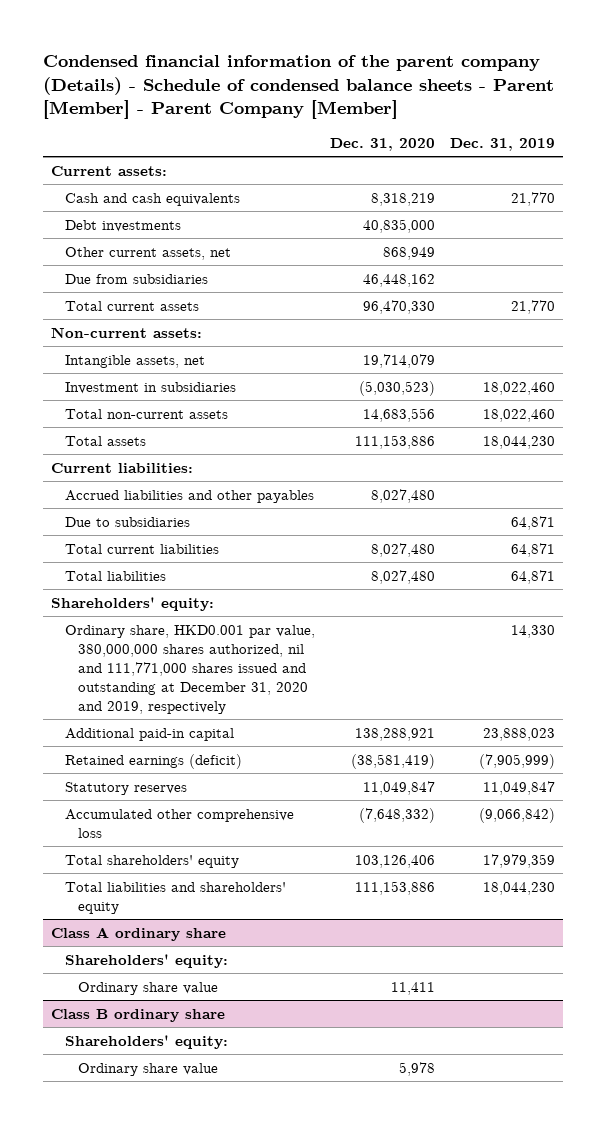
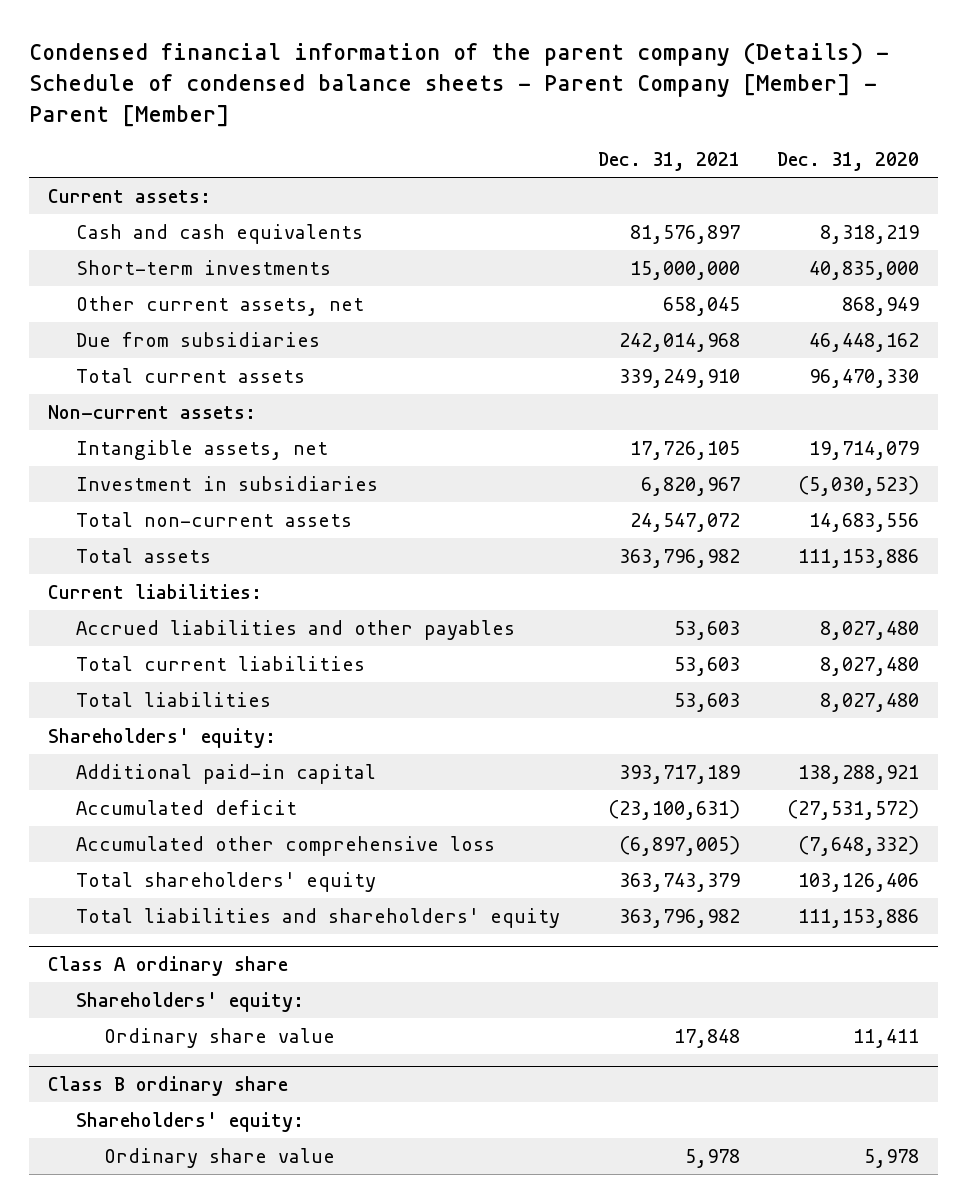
- Condensed financial information of the parent company (Details) - Schedule of condensed balance sheets - Parent [Member] - Parent Company [Member]
+ Condensed financial information of the parent company (Details) - Schedule of condensed balance sheets - Parent Company [Member] - Parent [Member]
- | Dec. 31, 2020 | Dec. 31, 2019
+ | Dec. 31, 2021 | Dec. 31, 2020
- Debt investments | 40,835,000 |
+ Short-term investments | 15,000,000 | 40,835,000
- Due to subsidiaries | | 64,871
- Ordinary share, HKD0.001 par value, 380,000,000 shares authorized, nil and 111,771,000 shares issued and outstanding at December 31, 2020 and 2019, respectively | | 14,330
- Retained earnings (deficit) | (38,581,419) | (7,905,999)
- Statutory reserves | 11,049,847 | 11,049,847
+ Accumulated deficit | (23,100,631) | (27,531,572)

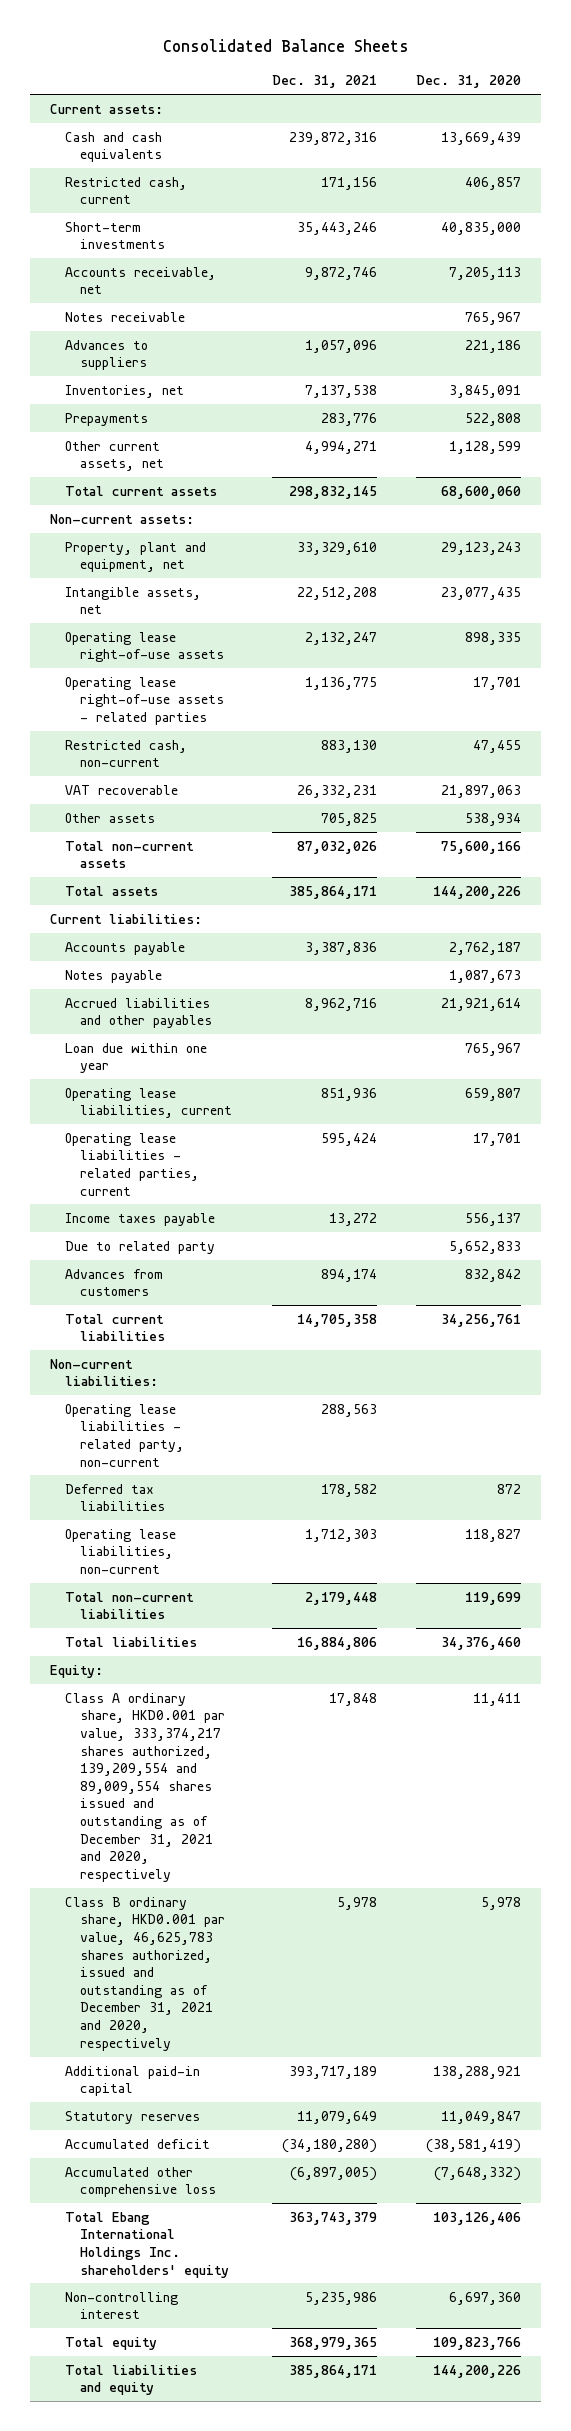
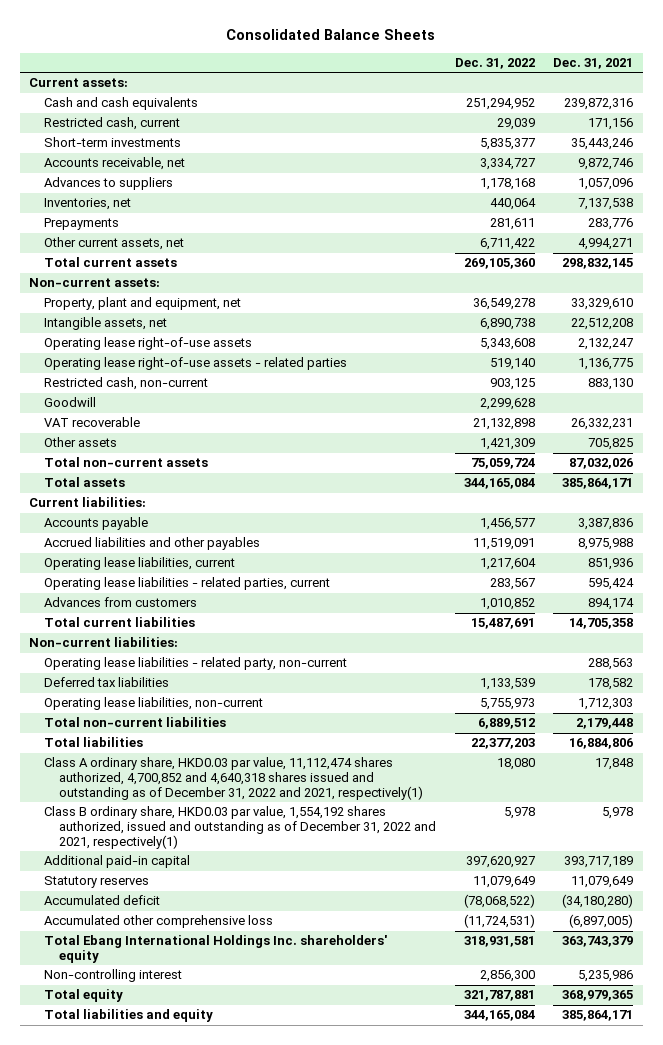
- | Dec. 31, 2021 | Dec. 31, 2020
+ | Dec. 31, 2022 | Dec. 31, 2021
- Notes receivable | | 765,967
+ Goodwill | 2,299,628 |
- Notes payable | | 1,087,673
- Accrued liabilities and other payables | 8,962,716 | 21,921,614
- Loan due within one year | | 765,967
+ Accrued liabilities and other payables | 11,519,091 | 8,975,988
- Income taxes payable | 13,272 | 556,137
- Due to related party | | 5,652,833
- Equity:
- Class A ordinary share, HKD0.001 par value, 333,374,217 shares authorized, 139,209,554 and 89,009,554 shares issued and outstanding as of December 31, 2021 and 2020, respectively | 17,848 | 11,411
- Class B ordinary share, HKD0.001 par value, 46,625,783 shares authorized, issued and outstanding as of December 31, 2021 and 2020, respectively | 5,978 | 5,978
+ Class A ordinary share, HKD0.03 par value, 11,112,474 shares authorized, 4,700,852 and 4,640,318 shares issued and outstanding as of December 31, 2022 and 2021, respectively(1) | 18,080 | 17,848
+ Class B ordinary share, HKD0.03 par value, 1,554,192 shares authorized, issued and outstanding as of December 31, 2022 and 2021, respectively(1) | 5,978 | 5,978

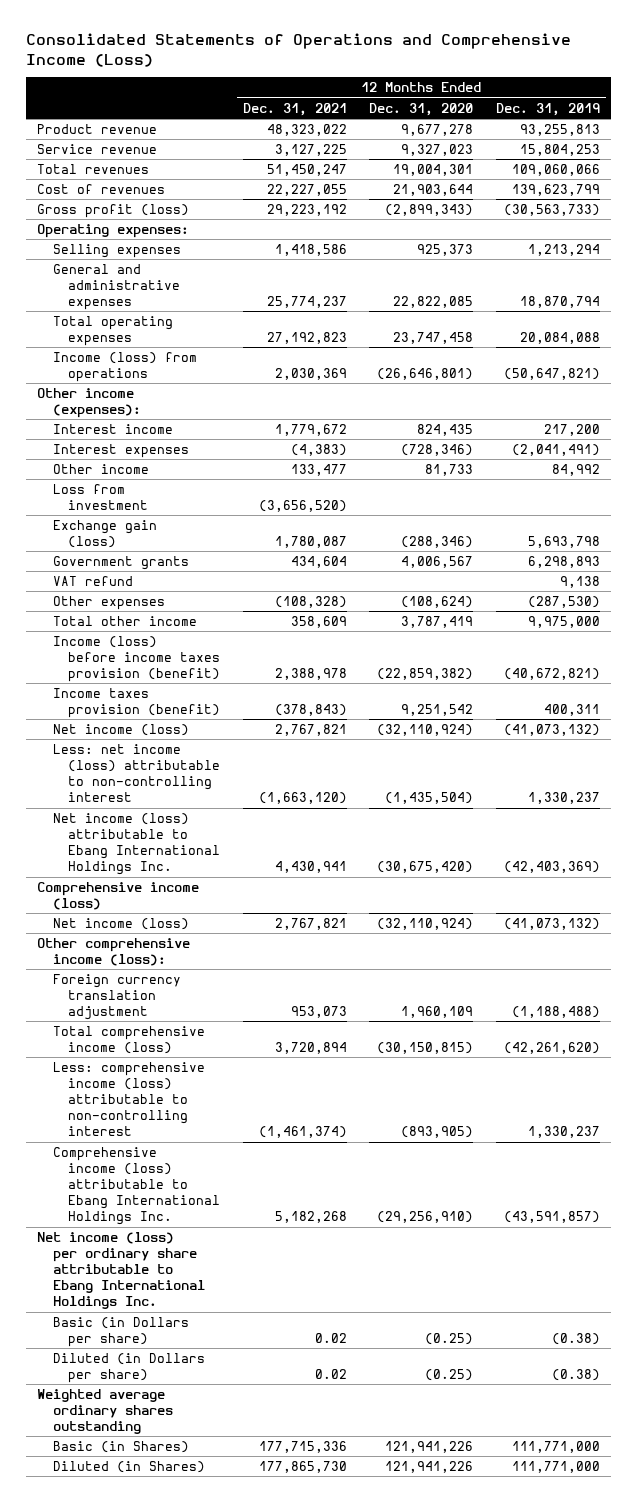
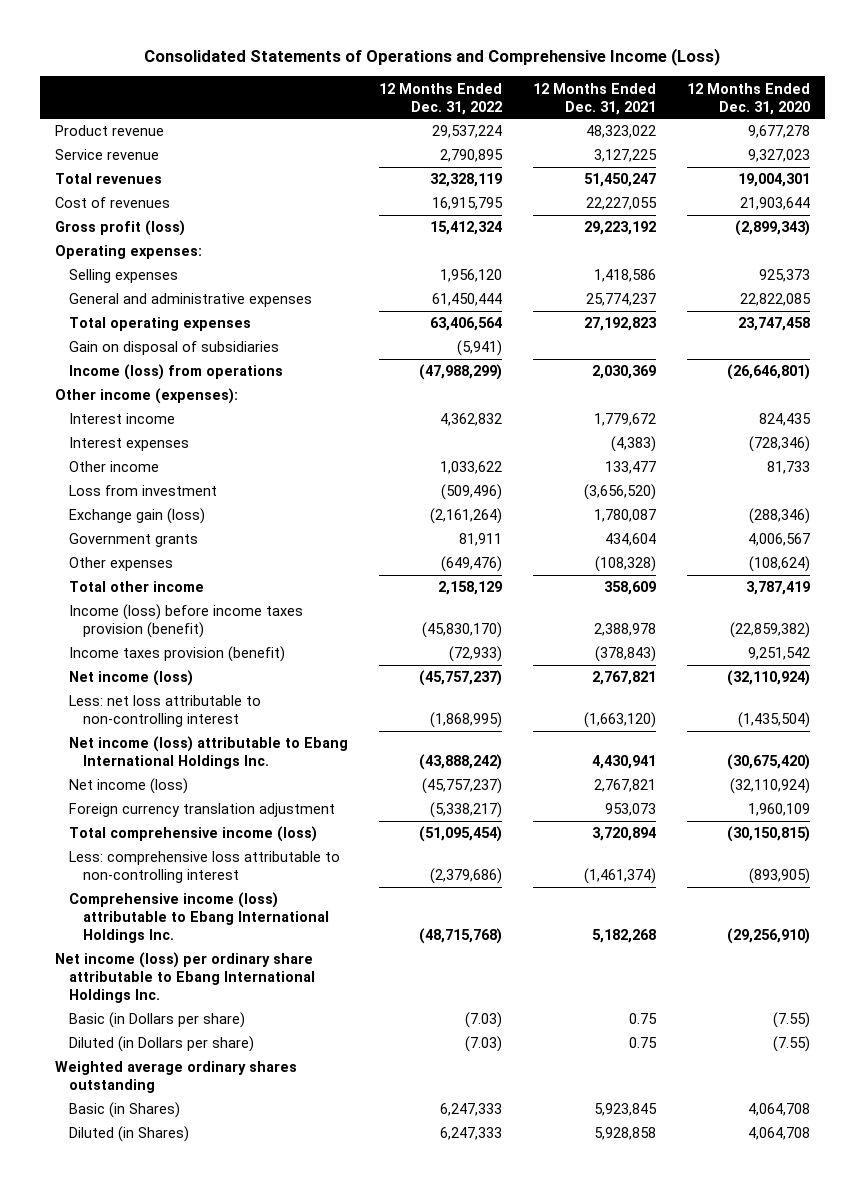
- | 12 Months Ended Dec. 31, 2021 | 12 Months Ended Dec. 31, 2020 | 12 Months Ended Dec. 31, 2019
+ | 12 Months Ended Dec. 31, 2022 | 12 Months Ended Dec. 31, 2021 | 12 Months Ended Dec. 31, 2020
+ Gain on disposal of subsidiaries | (5,941) | |
- VAT refund | | | 9,138
- Less: net income (loss) attributable to non-controlling interest | (1,663,120) | (1,435,504) | 1,330,237
+ Less: net loss attributable to non-controlling interest | (1,868,995) | (1,663,120) | (1,435,504)
- Comprehensive income (loss)
- Other comprehensive income (loss):
- Less: comprehensive income (loss) attributable to non-controlling interest | (1,461,374) | (893,905) | 1,330,237
+ Less: comprehensive loss attributable to non-controlling interest | (2,379,686) | (1,461,374) | (893,905)
- Basic (in Dollars per share) | 0.02 | (0.25) | (0.38)
- Diluted (in Dollars per share) | 0.02 | (0.25) | (0.38)
+ Basic (in Dollars per share) | (7.03) | 0.75 | (7.55)
+ Diluted (in Dollars per share) | (7.03) | 0.75 | (7.55)
- Basic (in Shares) | 177,715,336 | 121,941,226 | 111,771,000
- Diluted (in Shares) | 177,865,730 | 121,941,226 | 111,771,000
+ Basic (in Shares) | 6,247,333 | 5,923,845 | 4,064,708
+ Diluted (in Shares) | 6,247,333 | 5,928,858 | 4,064,708

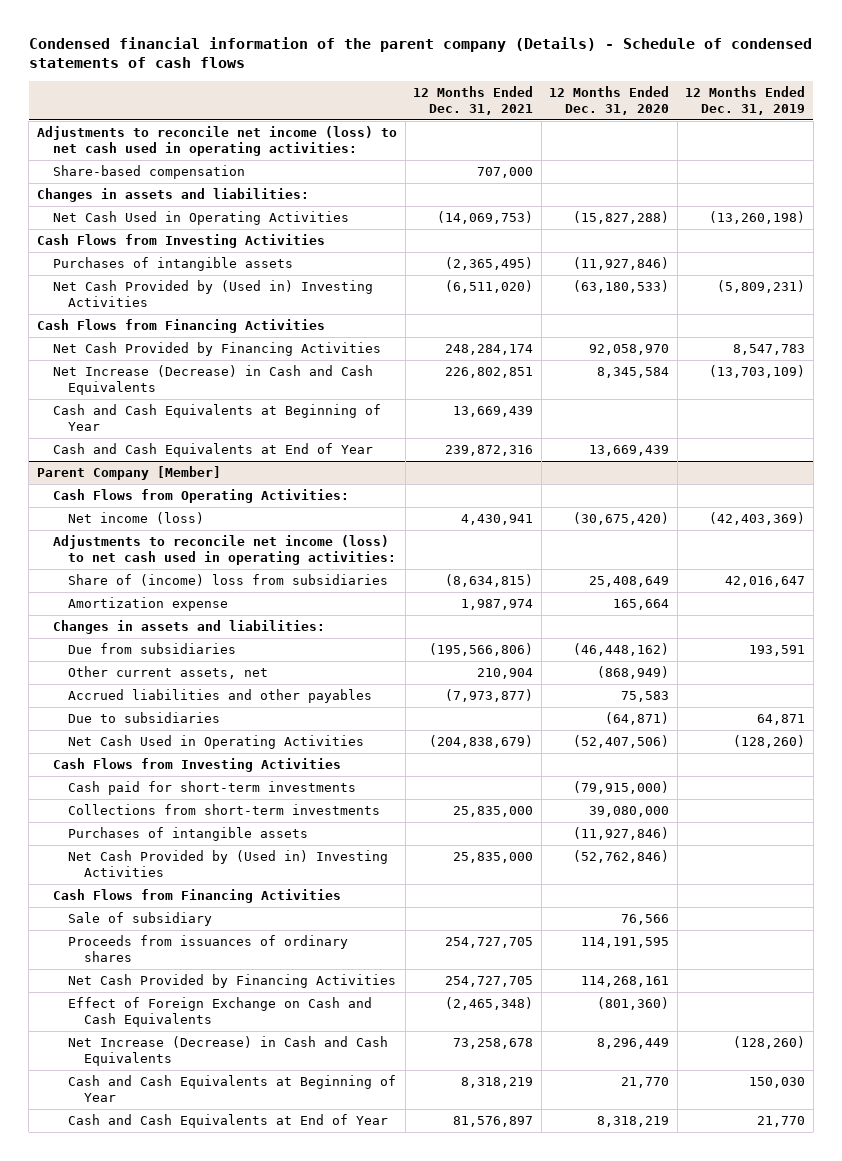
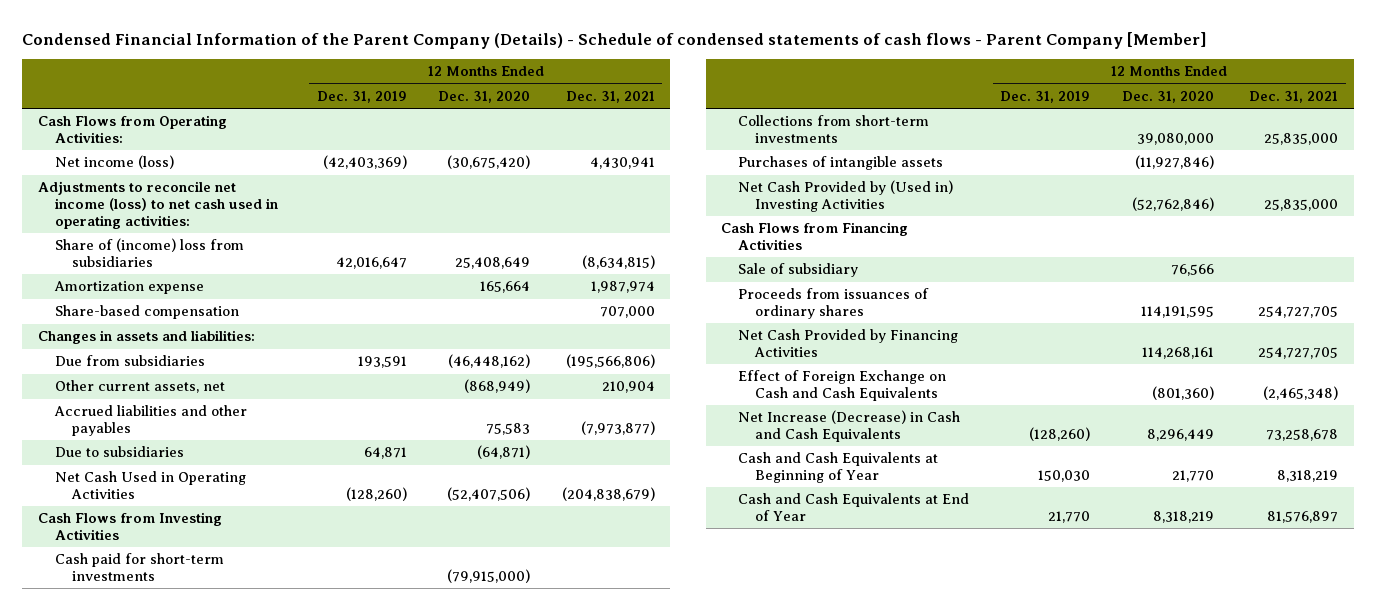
- Condensed financial information of the parent company (Details) - Schedule of condensed statements of cash flows
+ Condensed Financial Information of the Parent Company (Details) - Schedule of condensed statements of cash flows - Parent Company [Member]
- | 12 Months Ended Dec. 31, 2021 | 12 Months Ended Dec. 31, 2020 | 12 Months Ended Dec. 31, 2019
+ | 12 Months Ended Dec. 31, 2019 | 12 Months Ended Dec. 31, 2020 | 12 Months Ended Dec. 31, 2021
- Adjustments to reconcile net income (loss) to net cash used in operating activities:
- Changes in assets and liabilities:
- Net Cash Used in Operating Activities | (14,069,753) | (15,827,288) | (13,260,198)
- Cash Flows from Investing Activities
- Purchases of intangible assets | (2,365,495) | (11,927,846) |
- Net Cash Provided by (Used in) Investing Activities | (6,511,020) | (63,180,533) | (5,809,231)
- Cash Flows from Financing Activities
- Net Cash Provided by Financing Activities | 248,284,174 | 92,058,970 | 8,547,783
- Net Increase (Decrease) in Cash and Cash Equivalents | 226,802,851 | 8,345,584 | (13,703,109)
- Cash and Cash Equivalents at Beginning of Year | 13,669,439 | |
- Cash and Cash Equivalents at End of Year | 239,872,316 | 13,669,439 |
- Parent Company [Member]
moved down: Share-based compensation | | | 707,000

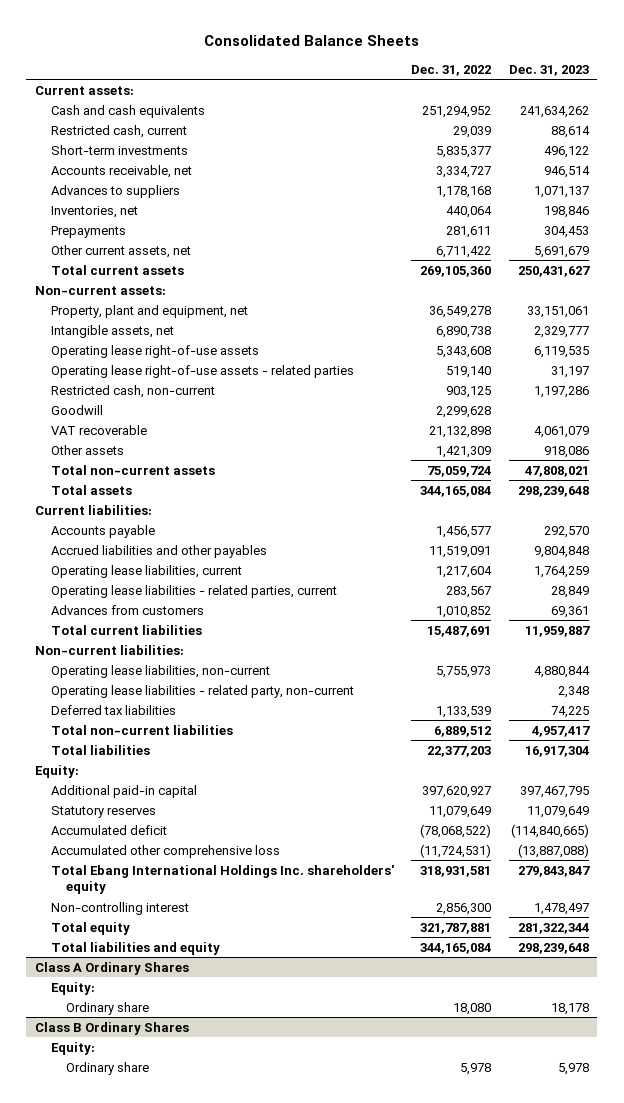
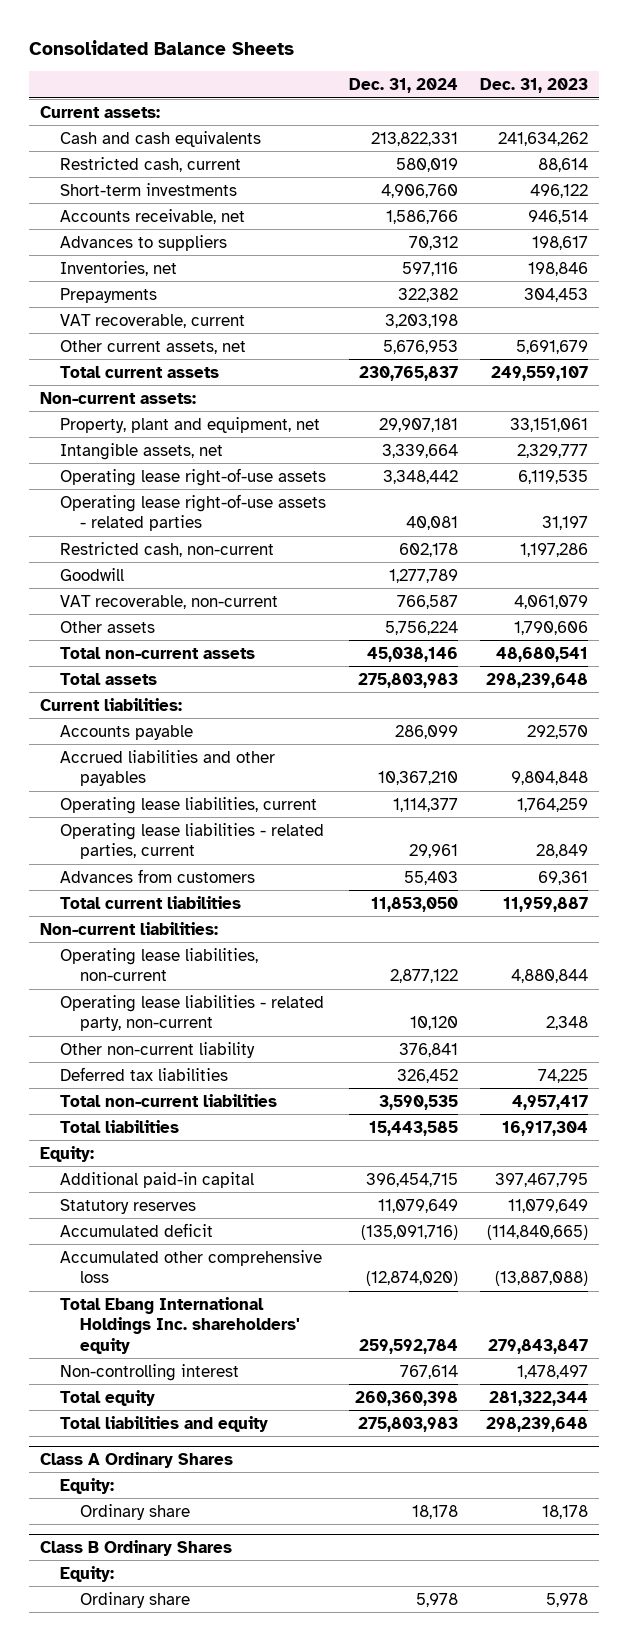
- | Dec. 31, 2022 | Dec. 31, 2023
+ | Dec. 31, 2024 | Dec. 31, 2023
- Advances to suppliers | 1,178,168 | 1,071,137
+ Advances to suppliers | 70,312 | 198,617
+ VAT recoverable, current | 3,203,198 |
- Total current assets | 269,105,360 | 250,431,627
+ Total current assets | 230,765,837 | 249,559,107
- VAT recoverable | 21,132,898 | 4,061,079
- Other assets | 1,421,309 | 918,086
- Total non-current assets | 75,059,724 | 47,808,021
+ VAT recoverable, non-current | 766,587 | 4,061,079
+ Other assets | 5,756,224 | 1,790,606
+ Total non-current assets | 45,038,146 | 48,680,541
+ Other non-current liability | 376,841 |

